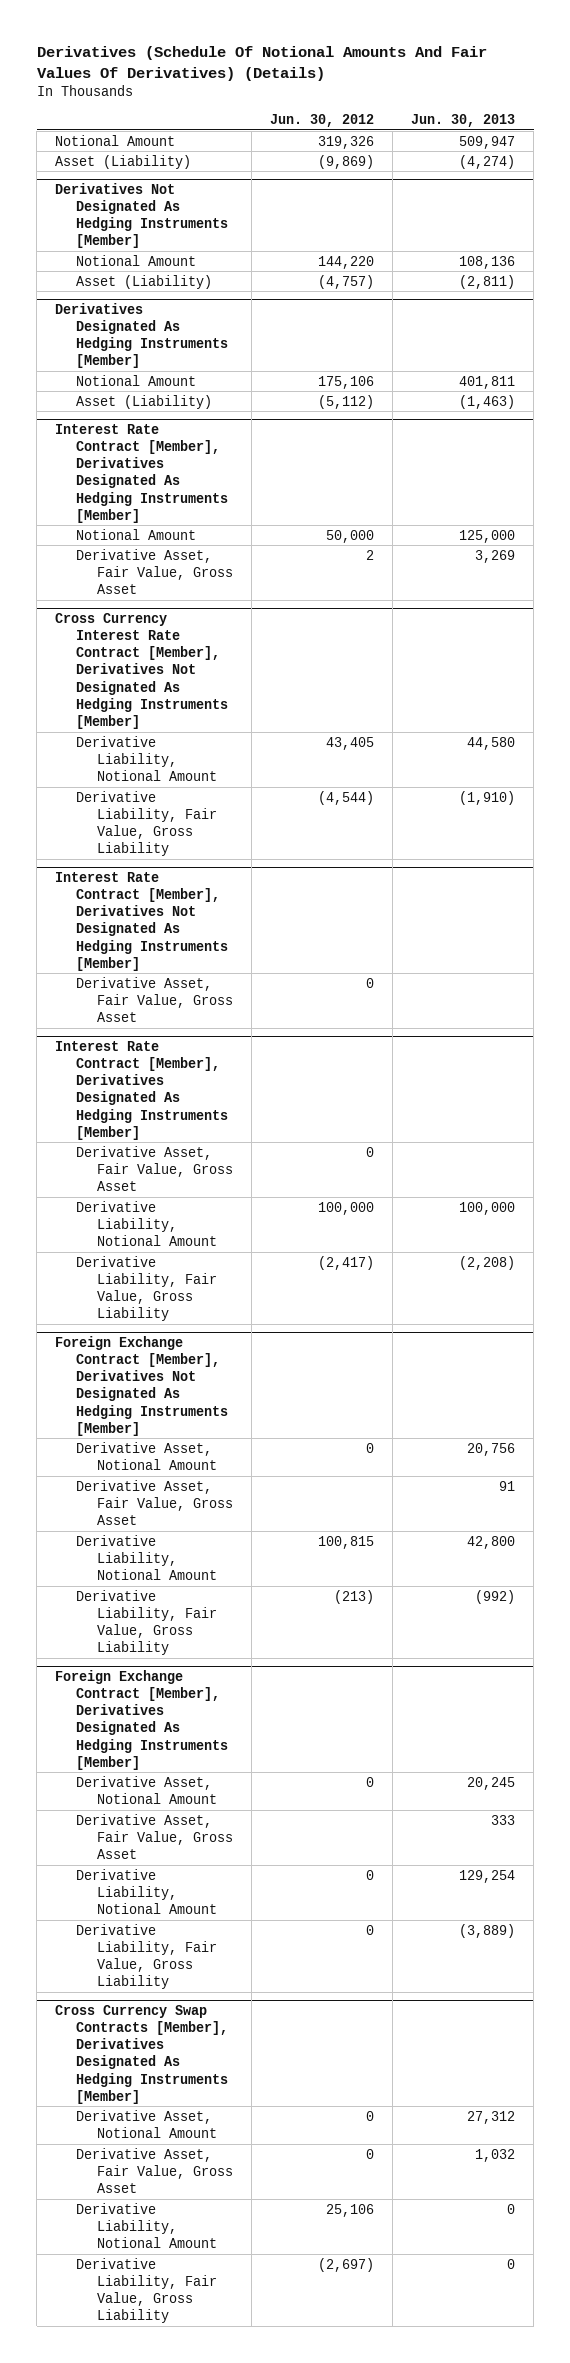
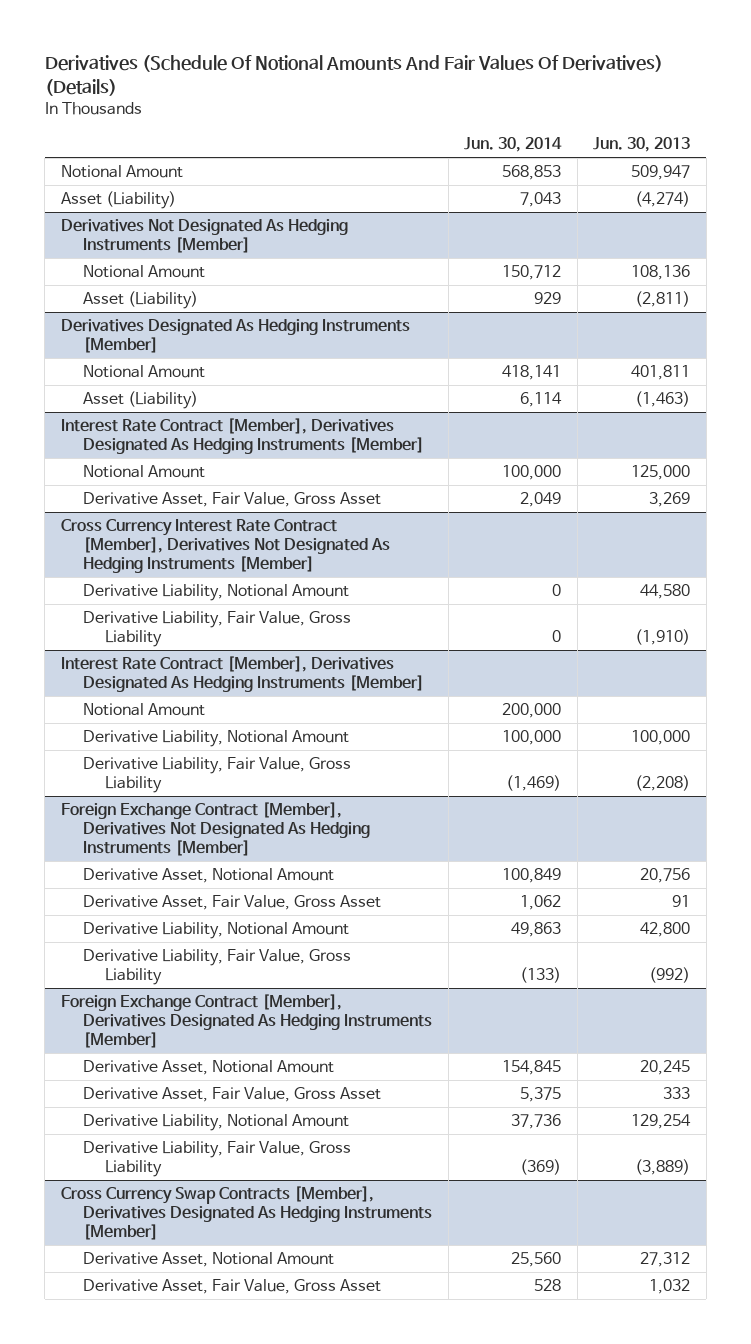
- | Jun. 30, 2012 | Jun. 30, 2013
+ | Jun. 30, 2014 | Jun. 30, 2013
- Interest Rate Contract [Member], Derivatives Not Designated As Hedging Instruments [Member]
- Derivative Asset, Fair Value, Gross Asset | 0 |
@ Interest Rate Contract [Member], Derivatives Designated As Hedging Instruments [Member]
- Derivative Asset, Fair Value, Gross Asset | 0 |
+ Notional Amount | 200,000 |
@ Cross Currency Swap Contracts [Member], Derivatives Designated As Hedging Instruments [Member]
- Derivative Liability, Notional Amount | 25,106 | 0
- Derivative Liability, Fair Value, Gross Liability | (2,697) | 0

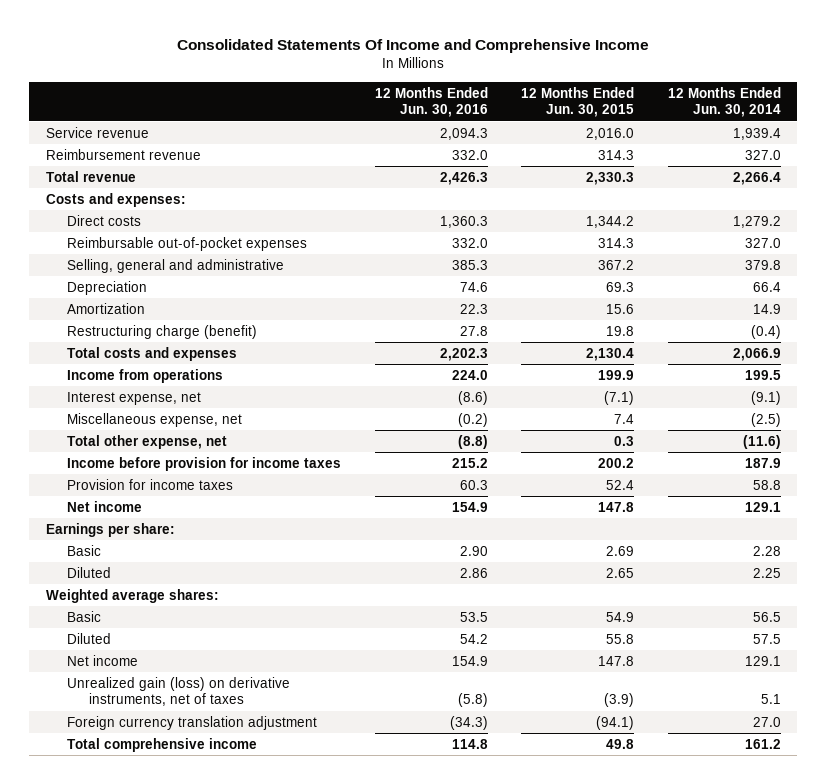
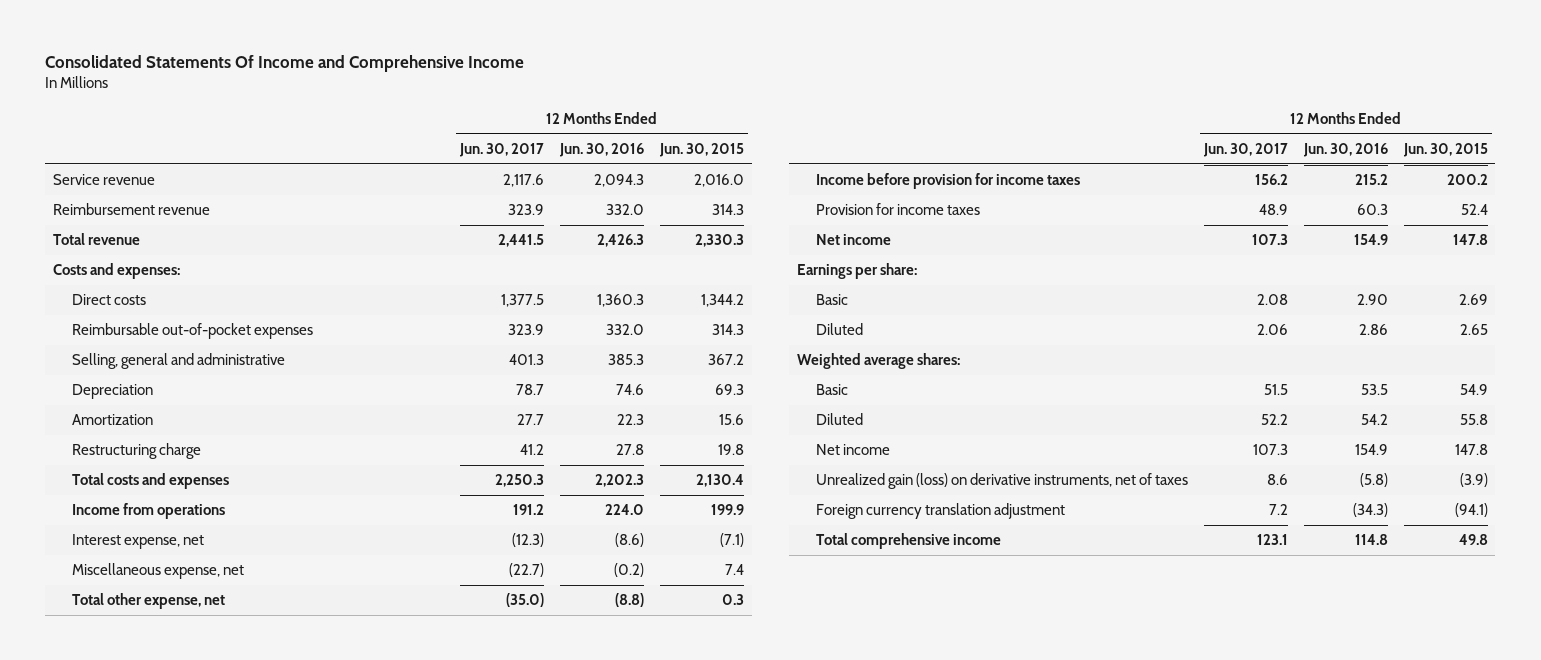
- | 12 Months Ended Jun. 30, 2016 | 12 Months Ended Jun. 30, 2015 | 12 Months Ended Jun. 30, 2014
+ | 12 Months Ended Jun. 30, 2017 | 12 Months Ended Jun. 30, 2016 | 12 Months Ended Jun. 30, 2015
- Restructuring charge (benefit) | 27.8 | 19.8 | (0.4)
+ Restructuring charge | 41.2 | 27.8 | 19.8

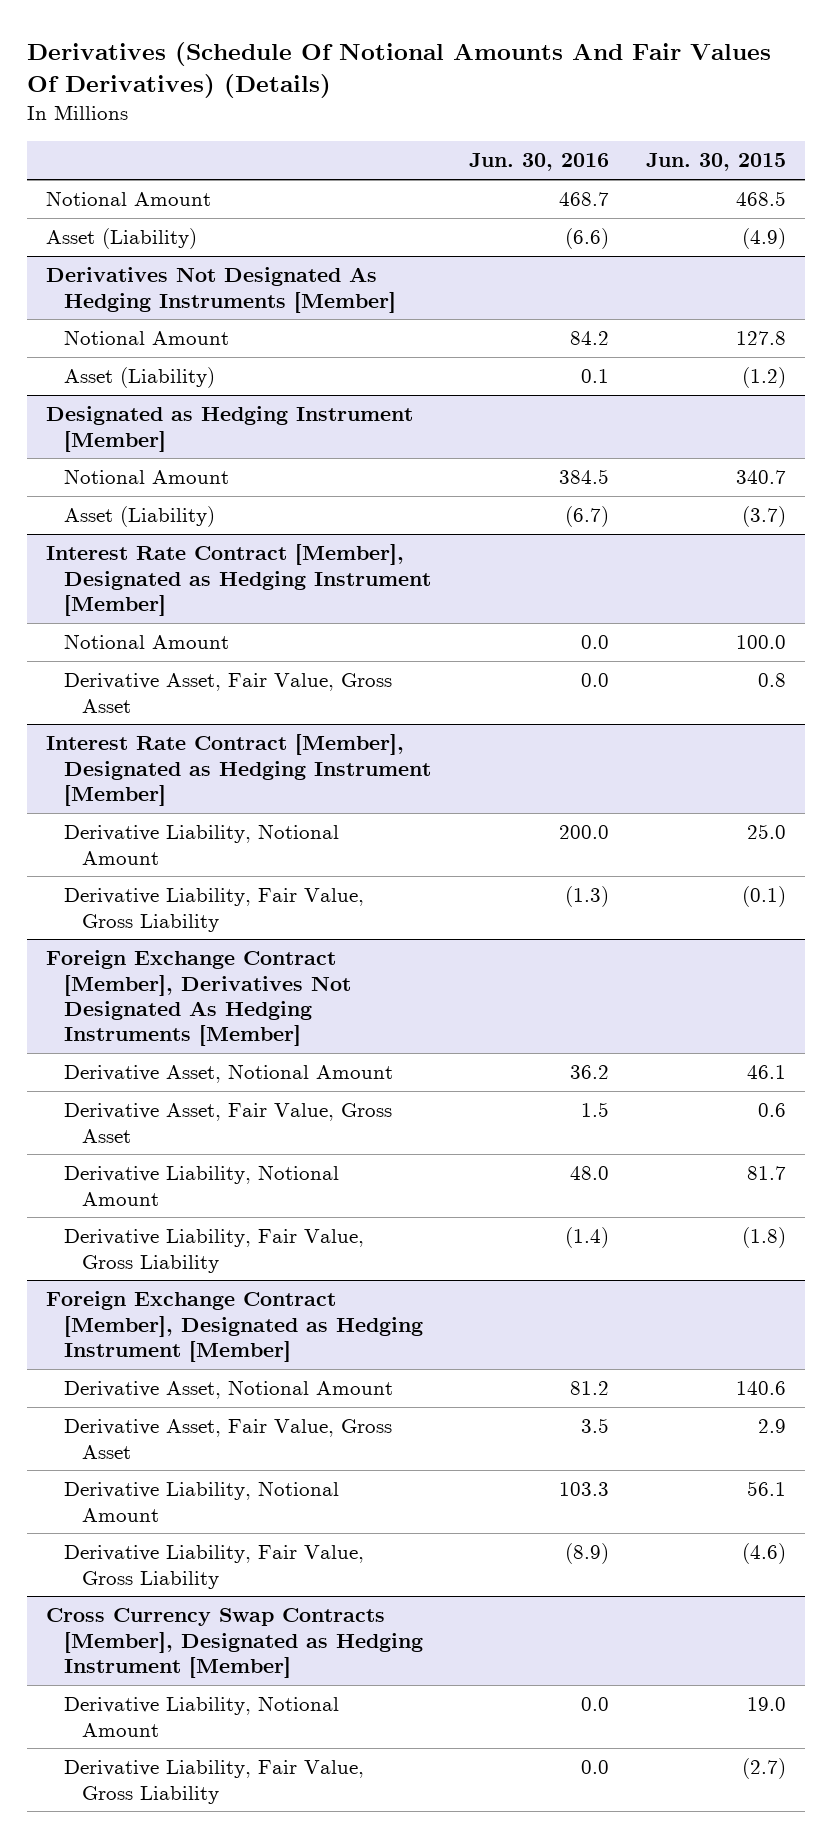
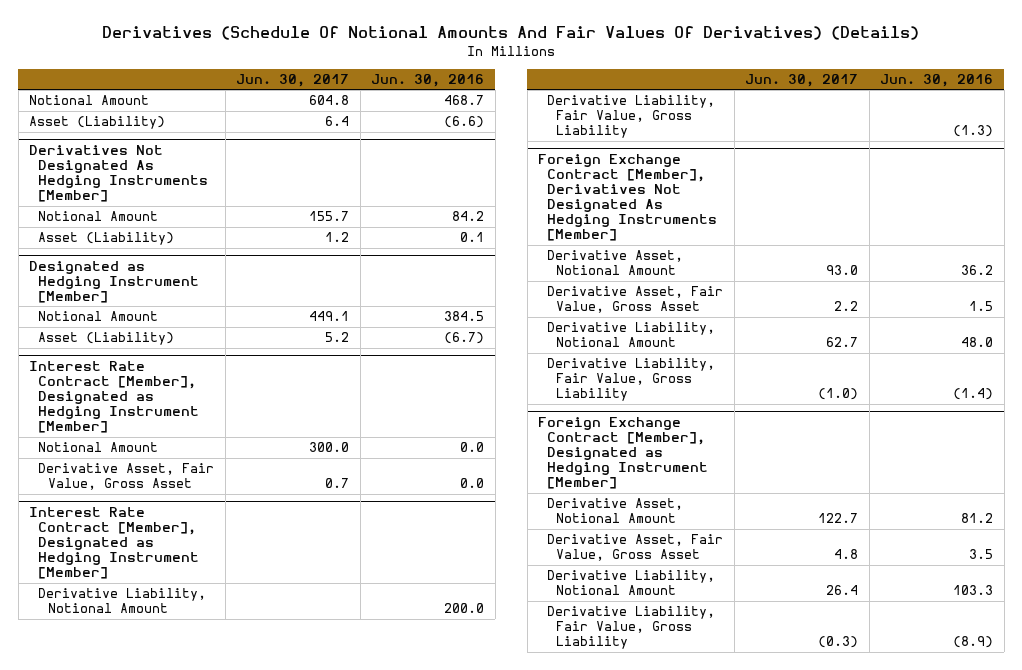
- | Jun. 30, 2016 | Jun. 30, 2015
+ | Jun. 30, 2017 | Jun. 30, 2016
- Cross Currency Swap Contracts [Member], Designated as Hedging Instrument [Member]
- Derivative Liability, Notional Amount | 0.0 | 19.0
- Derivative Liability, Fair Value, Gross Liability | 0.0 | (2.7)

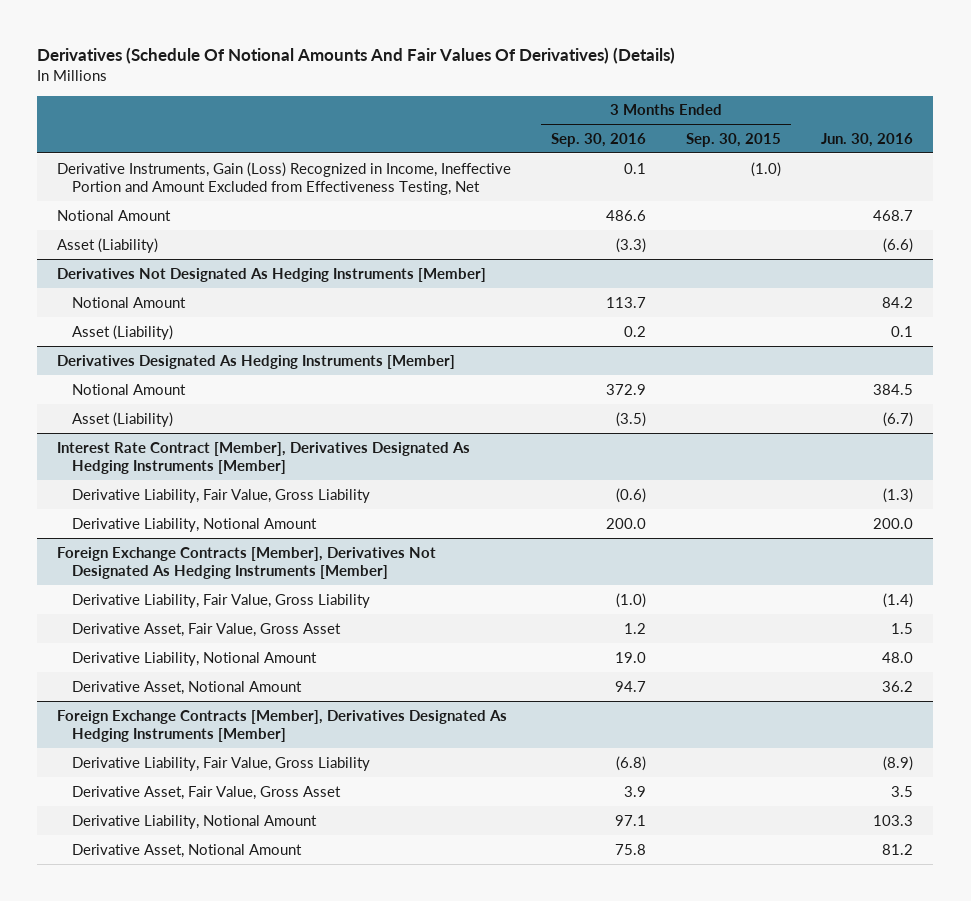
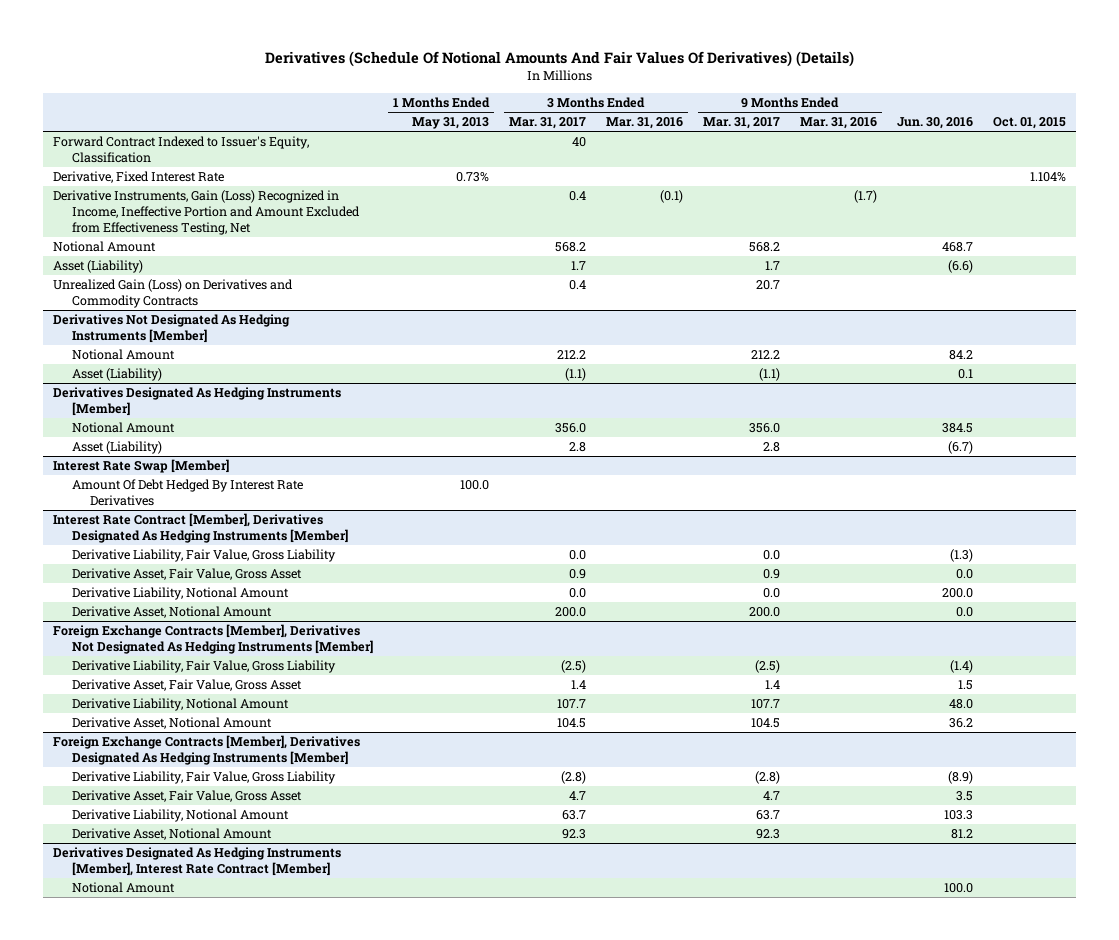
- | 3 Months Ended Sep. 30, 2016 | 3 Months Ended Sep. 30, 2015 | Jun. 30, 2016
+ | 1 Months Ended May 31, 2013 | 3 Months Ended Mar. 31, 2017 | 3 Months Ended Mar. 31, 2016 | 9 Months Ended Mar. 31, 2017 | 9 Months Ended Mar. 31, 2016 | Jun. 30, 2016 | Oct. 01, 2015
+ Forward Contract Indexed to Issuer's Equity, Classification | | 40 | | | | |
+ Derivative, Fixed Interest Rate | 0.73% | | | | | | 1.104%
+ Unrealized Gain (Loss) on Derivatives and Commodity Contracts | | 0.4 | | 20.7 | | |
+ Interest Rate Swap [Member]
+ Amount Of Debt Hedged By Interest Rate Derivatives | 100.0 | | | | | |
@ Interest Rate Contract [Member], Derivatives Designated As Hedging Instruments [Member]
+ Derivative Asset, Fair Value, Gross Asset | | 0.9 | | 0.9 | | 0.0 |
+ Derivative Asset, Notional Amount | | 200.0 | | 200.0 | | 0.0 |
+ Derivatives Designated As Hedging Instruments [Member], Interest Rate Contract [Member]
+ Notional Amount | | | | | | 100.0 |

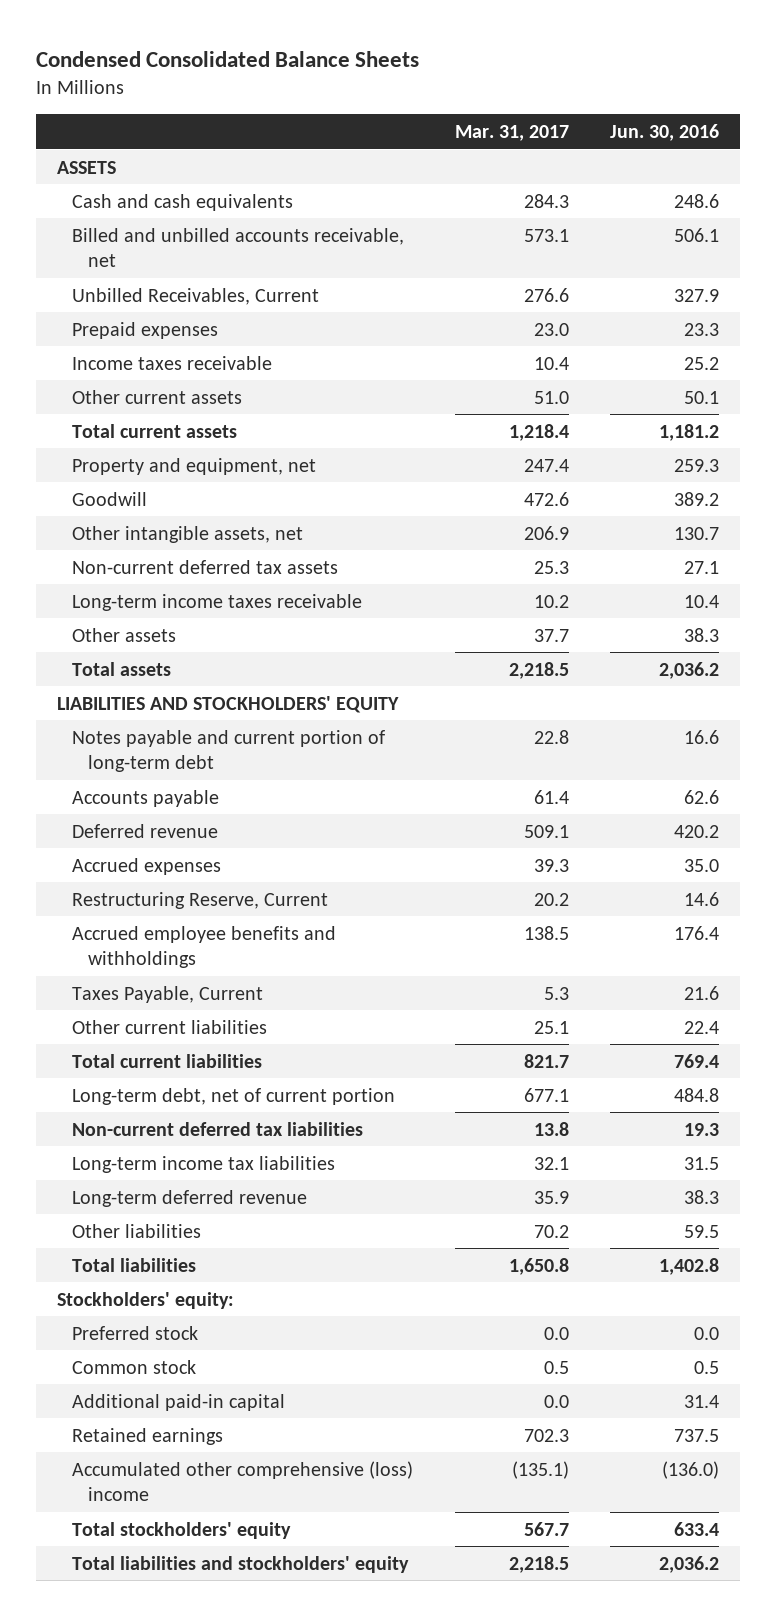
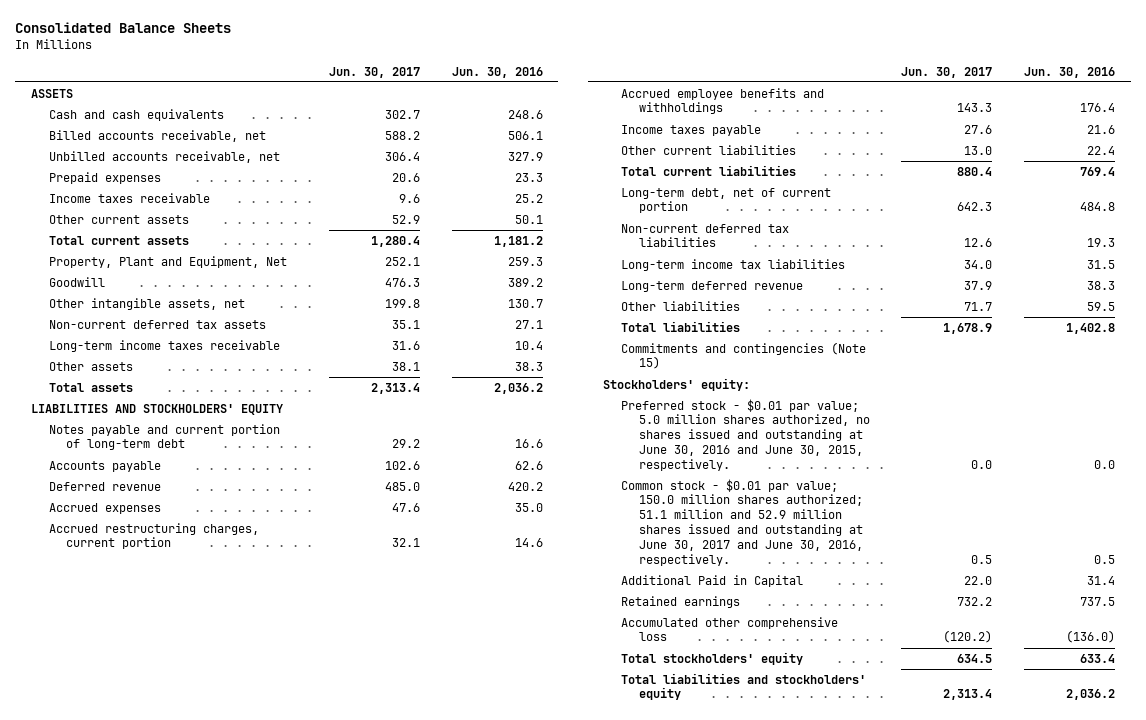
- Condensed Consolidated Balance Sheets
+ Consolidated Balance Sheets
- | Mar. 31, 2017 | Jun. 30, 2016
+ | Jun. 30, 2017 | Jun. 30, 2016
- Billed and unbilled accounts receivable, net | 573.1 | 506.1
- Unbilled Receivables, Current | 276.6 | 327.9
+ Billed accounts receivable, net | 588.2 | 506.1
+ Unbilled accounts receivable, net | 306.4 | 327.9
- Property and equipment, net | 247.4 | 259.3
+ Property, Plant and Equipment, Net | 252.1 | 259.3
- Restructuring Reserve, Current | 20.2 | 14.6
+ Accrued restructuring charges, current portion | 32.1 | 14.6
- Taxes Payable, Current | 5.3 | 21.6
+ Income taxes payable | 27.6 | 21.6
+ Commitments and contingencies (Note 15)
- Preferred stock | 0.0 | 0.0
- Common stock | 0.5 | 0.5
- Additional paid-in capital | 0.0 | 31.4
+ Preferred stock - $0.01 par value; 5.0 million shares authorized, no shares issued and outstanding at June 30, 2016 and June 30, 2015, respectively. | 0.0 | 0.0
+ Common stock - $0.01 par value; 150.0 million shares authorized; 51.1 million and 52.9 million shares issued and outstanding at June 30, 2017 and June 30, 2016, respectively. | 0.5 | 0.5
+ Additional Paid in Capital | 22.0 | 31.4
- Accumulated other comprehensive (loss) income | (135.1) | (136.0)
+ Accumulated other comprehensive loss | (120.2) | (136.0)

